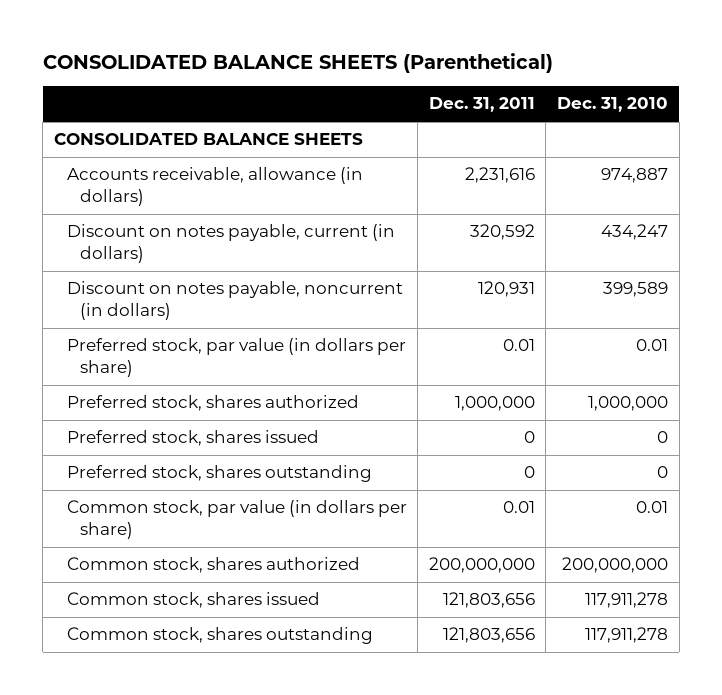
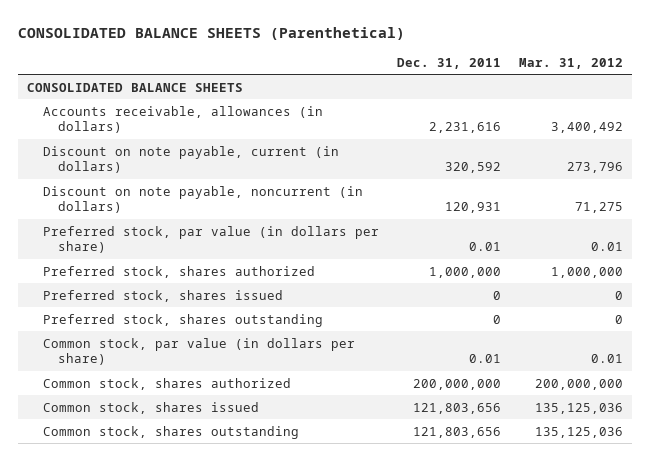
- | Dec. 31, 2011 | Dec. 31, 2010
+ | Dec. 31, 2011 | Mar. 31, 2012
- Accounts receivable, allowance (in dollars) | 2,231,616 | 974,887
- Discount on notes payable, current (in dollars) | 320,592 | 434,247
- Discount on notes payable, noncurrent (in dollars) | 120,931 | 399,589
+ Accounts receivable, allowances (in dollars) | 2,231,616 | 3,400,492
+ Discount on note payable, current (in dollars) | 320,592 | 273,796
+ Discount on note payable, noncurrent (in dollars) | 120,931 | 71,275

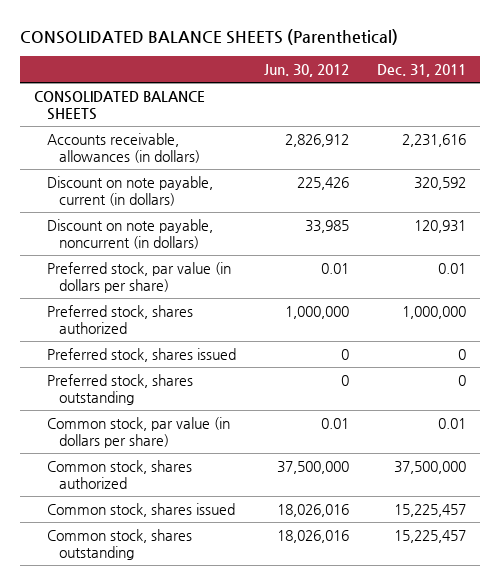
- | Dec. 31, 2011 | Mar. 31, 2012
+ | Jun. 30, 2012 | Dec. 31, 2011
- Common stock, shares authorized | 200,000,000 | 200,000,000
- Common stock, shares issued | 121,803,656 | 135,125,036
- Common stock, shares outstanding | 121,803,656 | 135,125,036
+ Common stock, shares authorized | 37,500,000 | 37,500,000
+ Common stock, shares issued | 18,026,016 | 15,225,457
+ Common stock, shares outstanding | 18,026,016 | 15,225,457

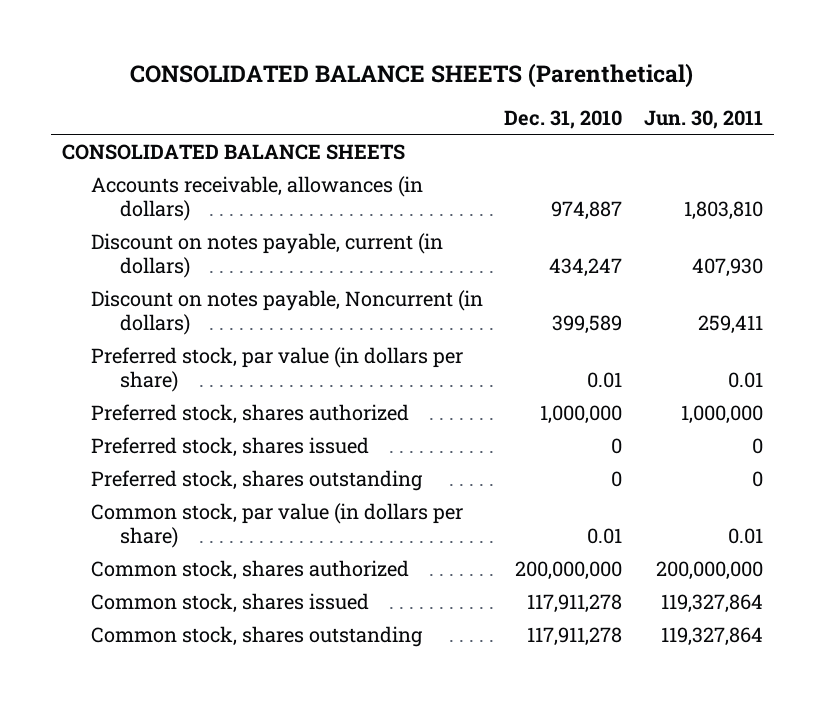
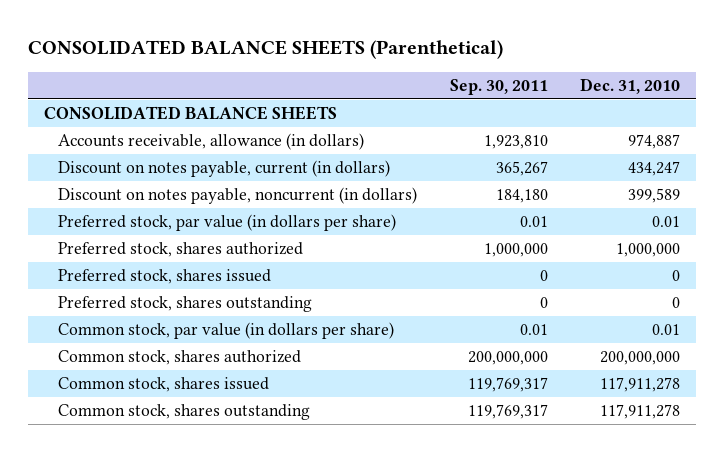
- | Dec. 31, 2010 | Jun. 30, 2011
+ | Sep. 30, 2011 | Dec. 31, 2010
- Accounts receivable, allowances (in dollars) | 974,887 | 1,803,810
+ Accounts receivable, allowance (in dollars) | 1,923,810 | 974,887
- Discount on notes payable, Noncurrent (in dollars) | 399,589 | 259,411
+ Discount on notes payable, noncurrent (in dollars) | 184,180 | 399,589

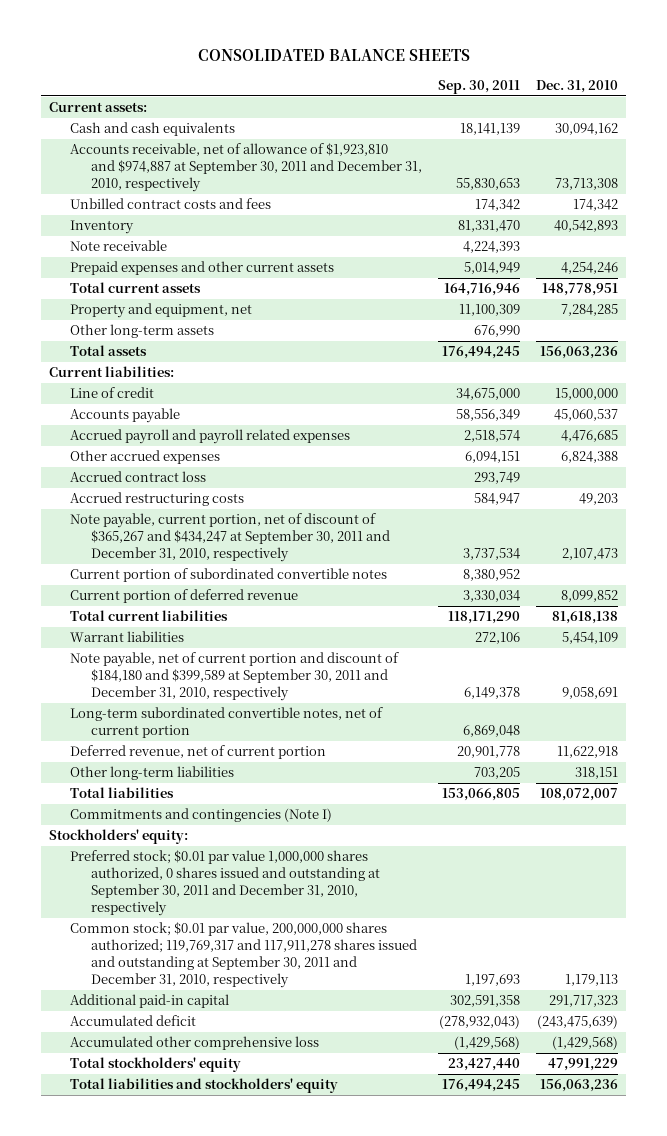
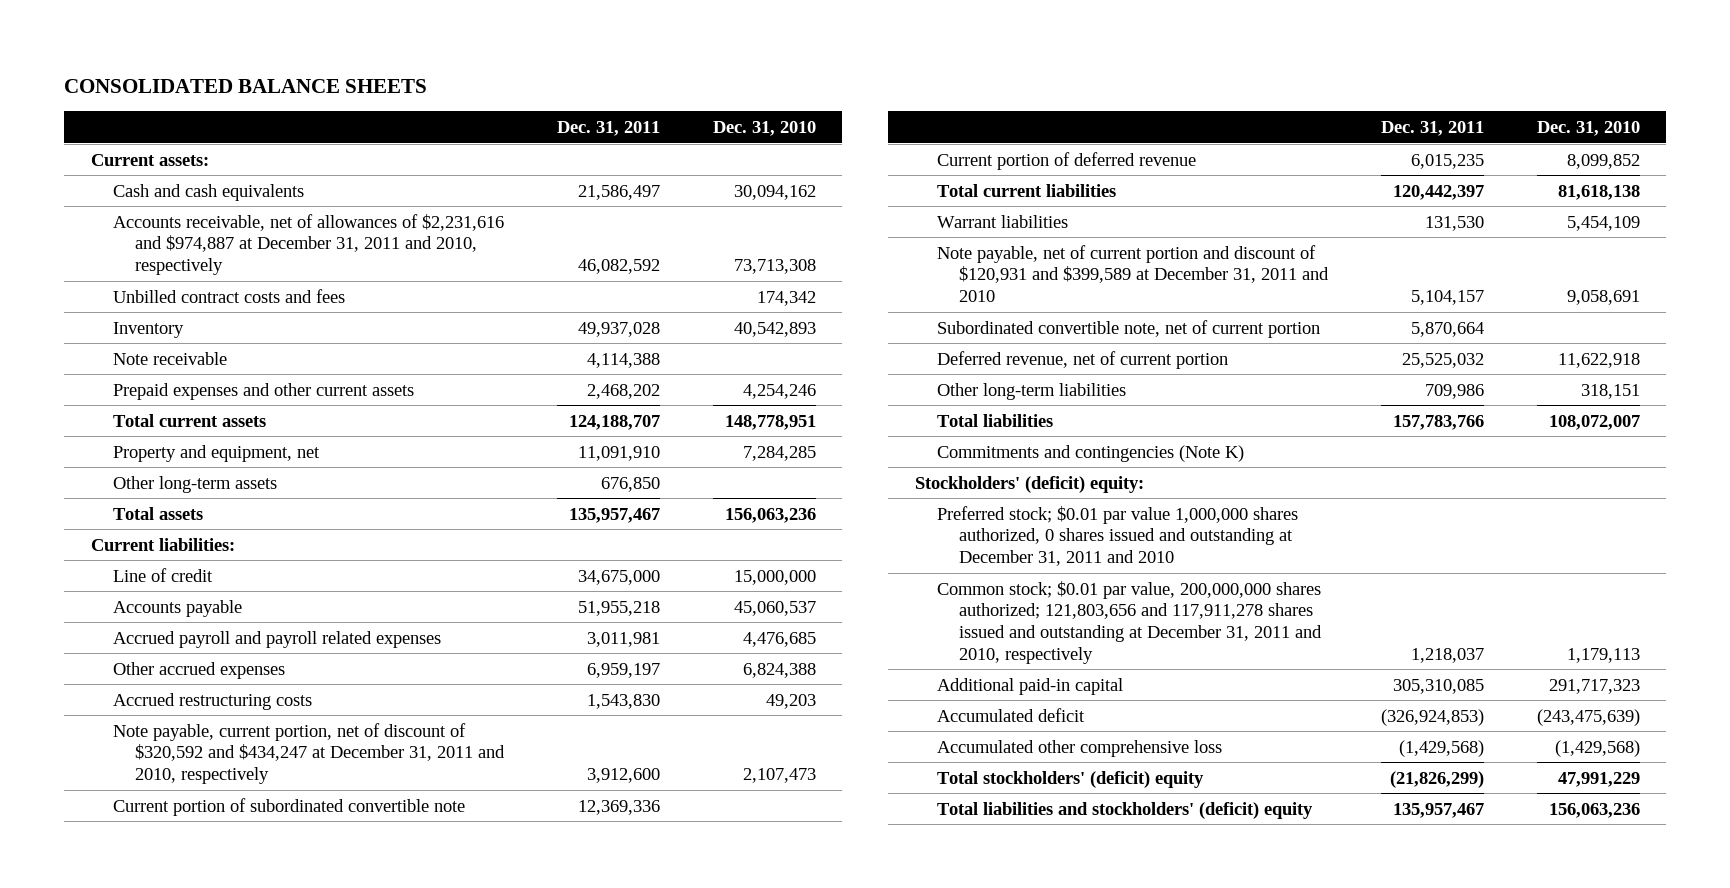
- | Sep. 30, 2011 | Dec. 31, 2010
+ | Dec. 31, 2011 | Dec. 31, 2010
- Accounts receivable, net of allowance of $1,923,810 and $974,887 at September 30, 2011 and December 31, 2010, respectively | 55,830,653 | 73,713,308
+ Accounts receivable, net of allowances of $2,231,616 and $974,887 at December 31, 2011 and 2010, respectively | 46,082,592 | 73,713,308
- Accrued contract loss | 293,749 |
- Note payable, current portion, net of discount of $365,267 and $434,247 at September 30, 2011 and December 31, 2010, respectively | 3,737,534 | 2,107,473
- Current portion of subordinated convertible notes | 8,380,952 |
+ Note payable, current portion, net of discount of $320,592 and $434,247 at December 31, 2011 and 2010, respectively | 3,912,600 | 2,107,473
+ Current portion of subordinated convertible note | 12,369,336 |
- Note payable, net of current portion and discount of $184,180 and $399,589 at September 30, 2011 and December 31, 2010, respectively | 6,149,378 | 9,058,691
- Long-term subordinated convertible notes, net of current portion | 6,869,048 |
+ Note payable, net of current portion and discount of $120,931 and $399,589 at December 31, 2011 and 2010 | 5,104,157 | 9,058,691
+ Subordinated convertible note, net of current portion | 5,870,664 |
- Commitments and contingencies (Note I)
- Stockholders' equity:
- Preferred stock; $0.01 par value 1,000,000 shares authorized, 0 shares issued and outstanding at September 30, 2011 and December 31, 2010, respectively
- Common stock; $0.01 par value, 200,000,000 shares authorized; 119,769,317 and 117,911,278 shares issued and outstanding at September 30, 2011 and December 31, 2010, respectively | 1,197,693 | 1,179,113
+ Commitments and contingencies (Note K)
+ Stockholders' (deficit) equity:
+ Preferred stock; $0.01 par value 1,000,000 shares authorized, 0 shares issued and outstanding at December 31, 2011 and 2010
+ Common stock; $0.01 par value, 200,000,000 shares authorized; 121,803,656 and 117,911,278 shares issued and outstanding at December 31, 2011 and 2010, respectively | 1,218,037 | 1,179,113
- Total stockholders' equity | 23,427,440 | 47,991,229
- Total liabilities and stockholders' equity | 176,494,245 | 156,063,236
+ Total stockholders' (deficit) equity | (21,826,299) | 47,991,229
+ Total liabilities and stockholders' (deficit) equity | 135,957,467 | 156,063,236

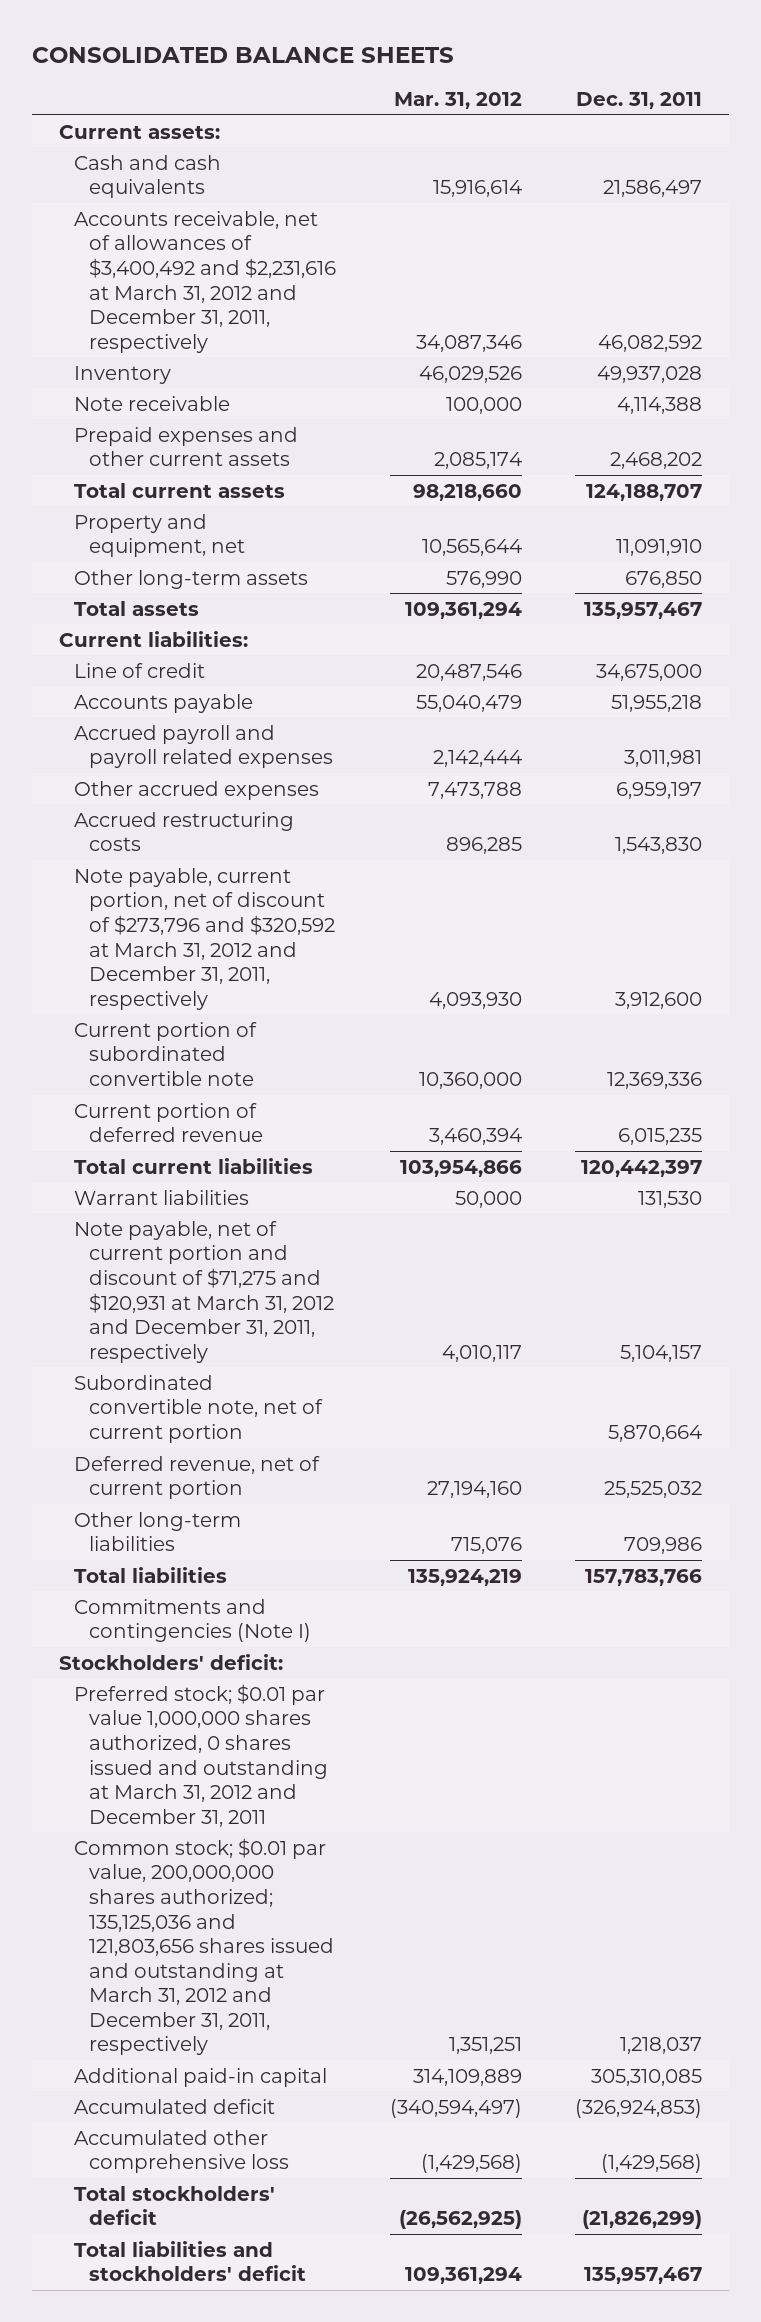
- | Dec. 31, 2011 | Dec. 31, 2010
+ | Mar. 31, 2012 | Dec. 31, 2011
- Accounts receivable, net of allowances of $2,231,616 and $974,887 at December 31, 2011 and 2010, respectively | 46,082,592 | 73,713,308
- Unbilled contract costs and fees | | 174,342
+ Accounts receivable, net of allowances of $3,400,492 and $2,231,616 at March 31, 2012 and December 31, 2011, respectively | 34,087,346 | 46,082,592
- Note payable, current portion, net of discount of $320,592 and $434,247 at December 31, 2011 and 2010, respectively | 3,912,600 | 2,107,473
+ Note payable, current portion, net of discount of $273,796 and $320,592 at March 31, 2012 and December 31, 2011, respectively | 4,093,930 | 3,912,600
- Note payable, net of current portion and discount of $120,931 and $399,589 at December 31, 2011 and 2010 | 5,104,157 | 9,058,691
+ Note payable, net of current portion and discount of $71,275 and $120,931 at March 31, 2012 and December 31, 2011, respectively | 4,010,117 | 5,104,157
- Commitments and contingencies (Note K)
- Stockholders' (deficit) equity:
- Preferred stock; $0.01 par value 1,000,000 shares authorized, 0 shares issued and outstanding at December 31, 2011 and 2010
- Common stock; $0.01 par value, 200,000,000 shares authorized; 121,803,656 and 117,911,278 shares issued and outstanding at December 31, 2011 and 2010, respectively | 1,218,037 | 1,179,113
+ Commitments and contingencies (Note I)
+ Stockholders' deficit:
+ Preferred stock; $0.01 par value 1,000,000 shares authorized, 0 shares issued and outstanding at March 31, 2012 and December 31, 2011
+ Common stock; $0.01 par value, 200,000,000 shares authorized; 135,125,036 and 121,803,656 shares issued and outstanding at March 31, 2012 and December 31, 2011, respectively | 1,351,251 | 1,218,037
- Total stockholders' (deficit) equity | (21,826,299) | 47,991,229
- Total liabilities and stockholders' (deficit) equity | 135,957,467 | 156,063,236
+ Total stockholders' deficit | (26,562,925) | (21,826,299)
+ Total liabilities and stockholders' deficit | 109,361,294 | 135,957,467

